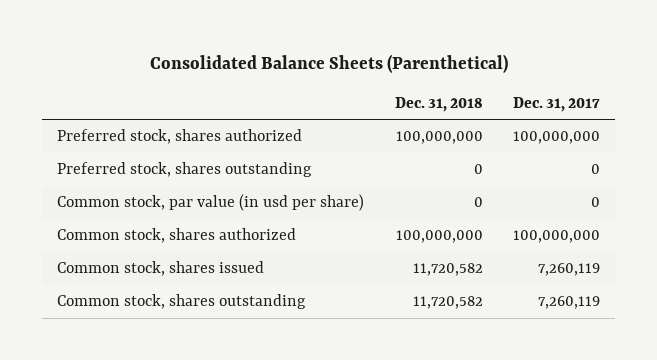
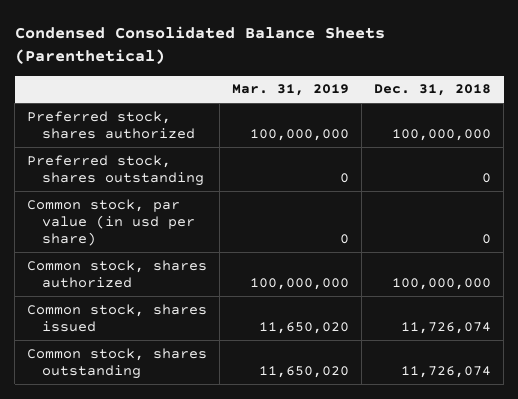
- Consolidated Balance Sheets (Parenthetical)
+ Condensed Consolidated Balance Sheets (Parenthetical)
- | Dec. 31, 2018 | Dec. 31, 2017
+ | Mar. 31, 2019 | Dec. 31, 2018
- Common stock, shares issued | 11,720,582 | 7,260,119
- Common stock, shares outstanding | 11,720,582 | 7,260,119
+ Common stock, shares issued | 11,650,020 | 11,726,074
+ Common stock, shares outstanding | 11,650,020 | 11,726,074

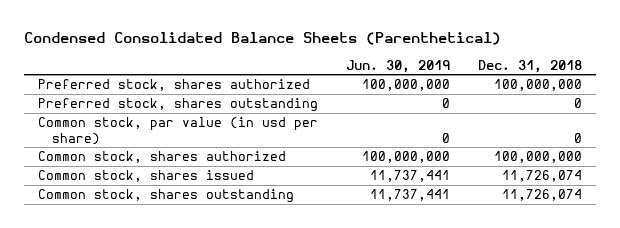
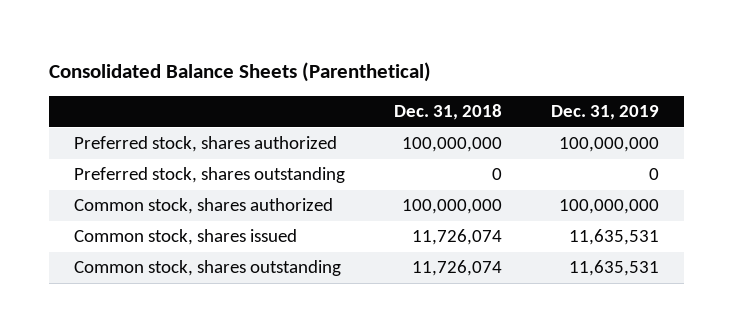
- Condensed Consolidated Balance Sheets (Parenthetical)
+ Consolidated Balance Sheets (Parenthetical)
- | Jun. 30, 2019 | Dec. 31, 2018
+ | Dec. 31, 2018 | Dec. 31, 2019
- Common stock, par value (in usd per share) | 0 | 0

